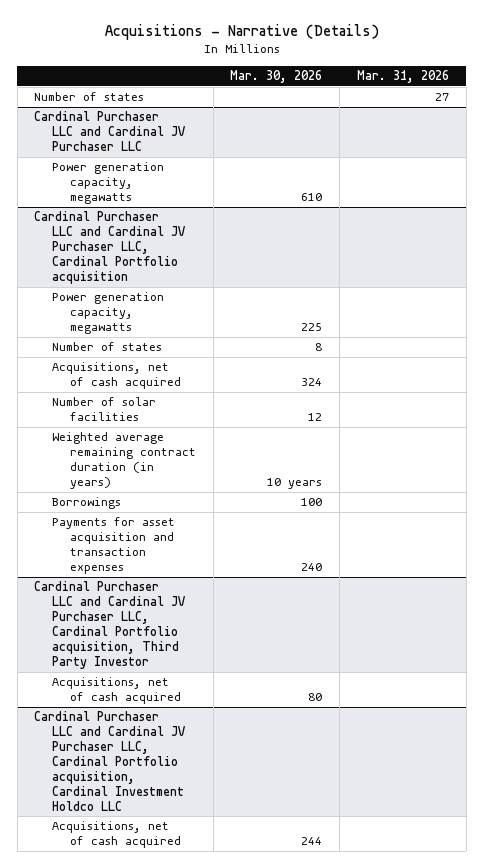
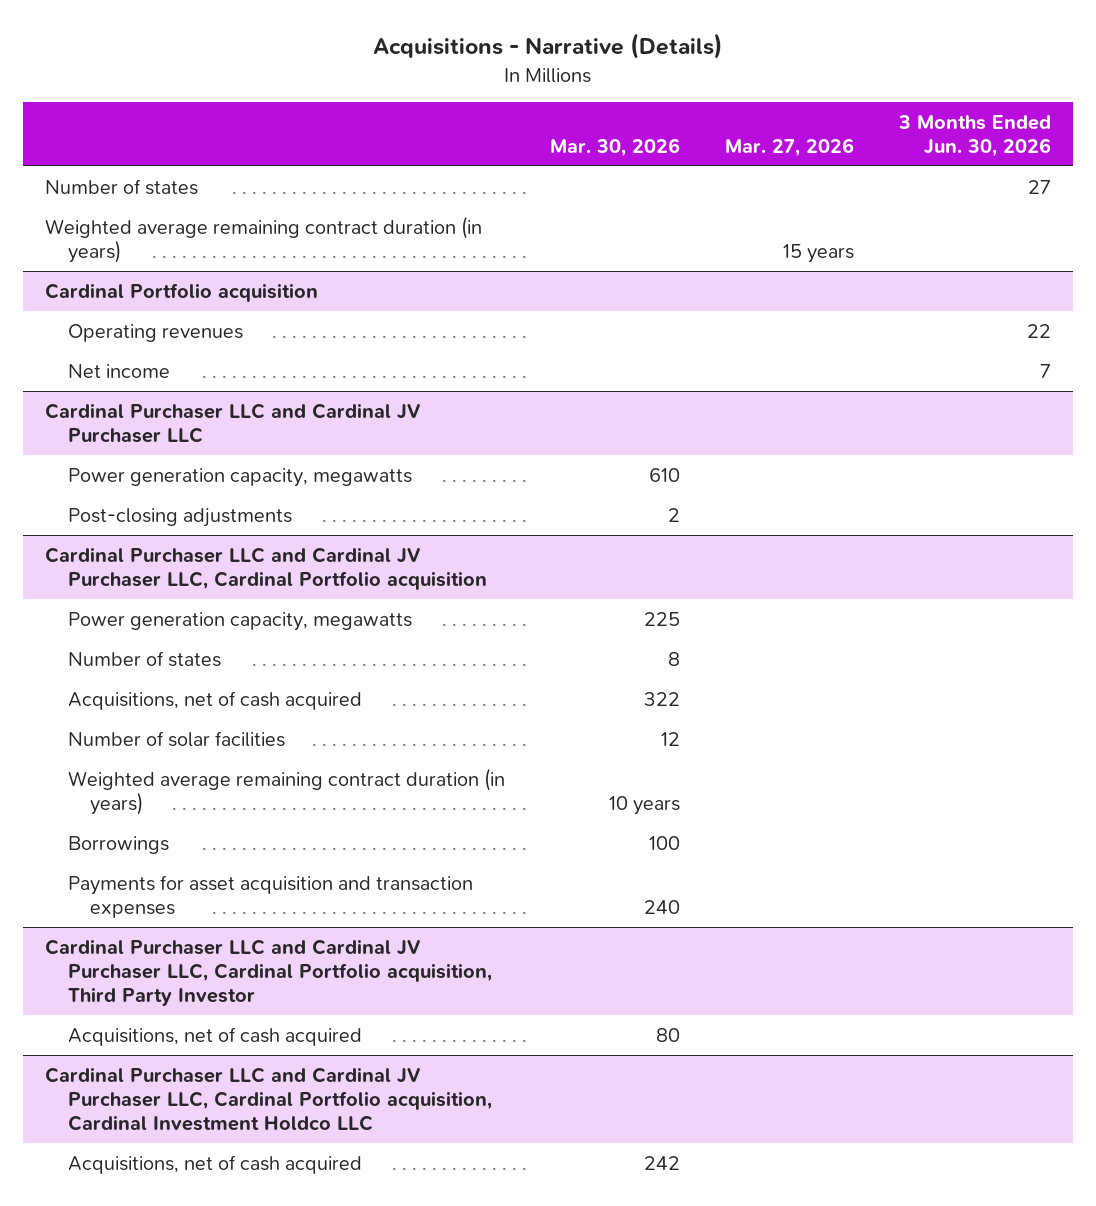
- | Mar. 30, 2026 | Mar. 31, 2026
+ | Mar. 30, 2026 | Mar. 27, 2026 | 3 Months Ended Jun. 30, 2026
+ Weighted average remaining contract duration (in years) | | 15 years |
+ Cardinal Portfolio acquisition
+ Operating revenues | | | 22
+ Net income | | | 7
@ Cardinal Purchaser LLC and Cardinal JV Purchaser LLC
+ Post-closing adjustments | 2 | |
@ Cardinal Purchaser LLC and Cardinal JV Purchaser LLC, Cardinal Portfolio acquisition
- Acquisitions, net of cash acquired | 324 |
+ Acquisitions, net of cash acquired | 322 | |
@ Cardinal Purchaser LLC and Cardinal JV Purchaser LLC, Cardinal Portfolio acquisition, Cardinal Investment Holdco LLC
- Acquisitions, net of cash acquired | 244 |
+ Acquisitions, net of cash acquired | 242 | |

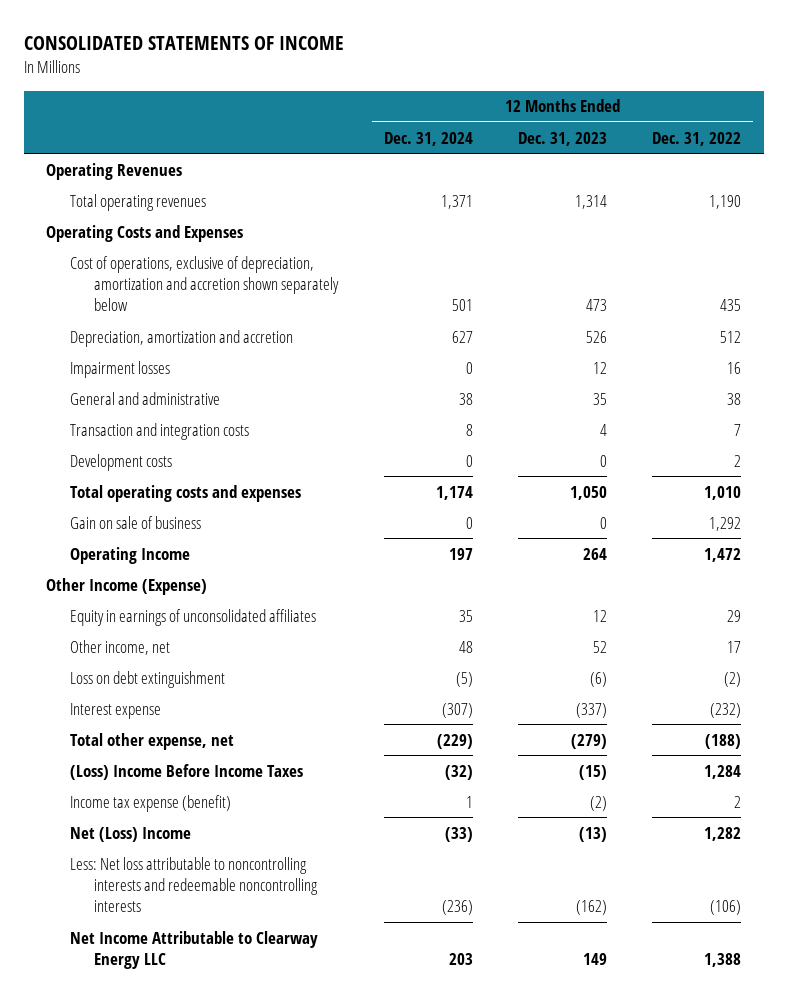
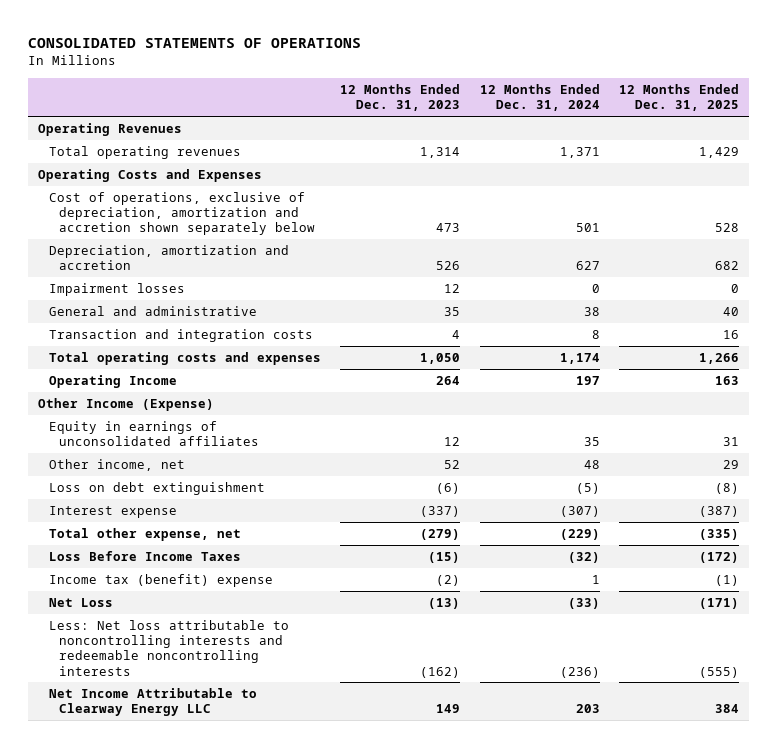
- CONSOLIDATED STATEMENTS OF INCOME
+ CONSOLIDATED STATEMENTS OF OPERATIONS
- | 12 Months Ended Dec. 31, 2024 | 12 Months Ended Dec. 31, 2023 | 12 Months Ended Dec. 31, 2022
+ | 12 Months Ended Dec. 31, 2023 | 12 Months Ended Dec. 31, 2024 | 12 Months Ended Dec. 31, 2025
- Development costs | 0 | 0 | 2
- Gain on sale of business | 0 | 0 | 1,292
- (Loss) Income Before Income Taxes | (32) | (15) | 1,284
- Income tax expense (benefit) | 1 | (2) | 2
- Net (Loss) Income | (33) | (13) | 1,282
+ Loss Before Income Taxes | (15) | (32) | (172)
+ Income tax (benefit) expense | (2) | 1 | (1)
+ Net Loss | (13) | (33) | (171)

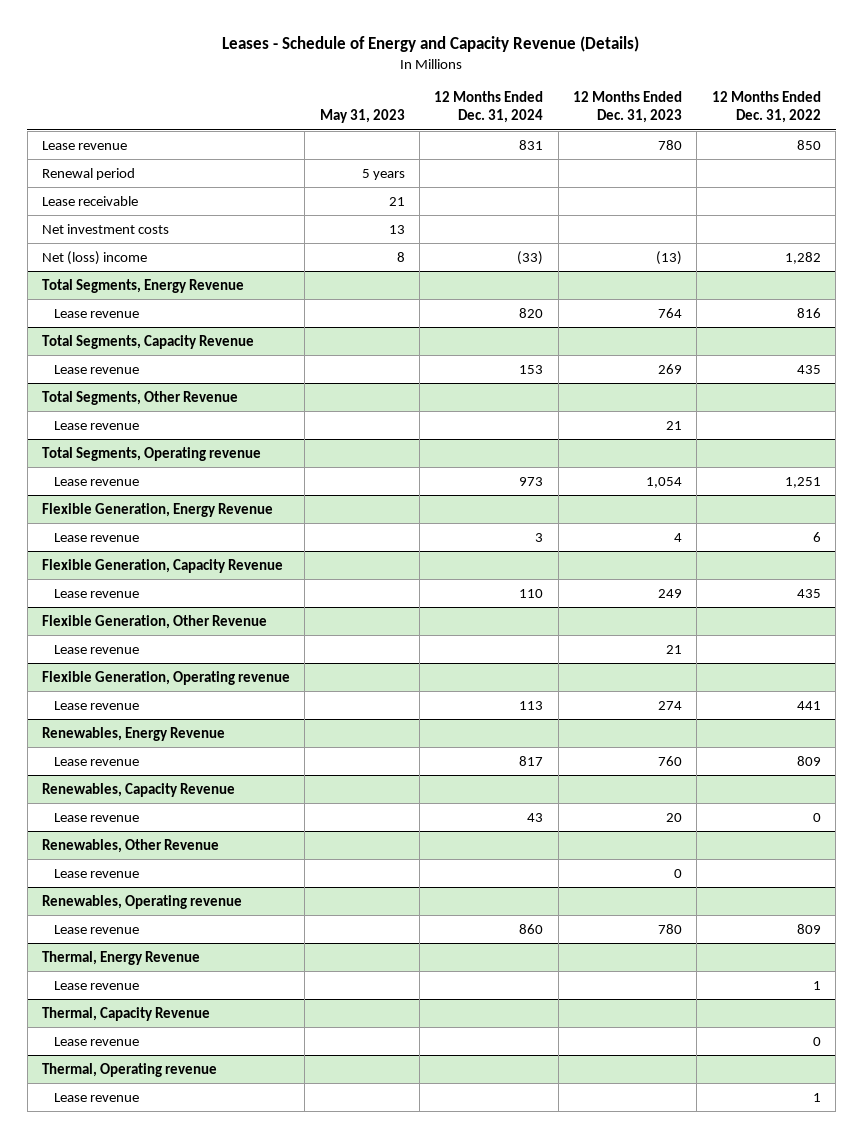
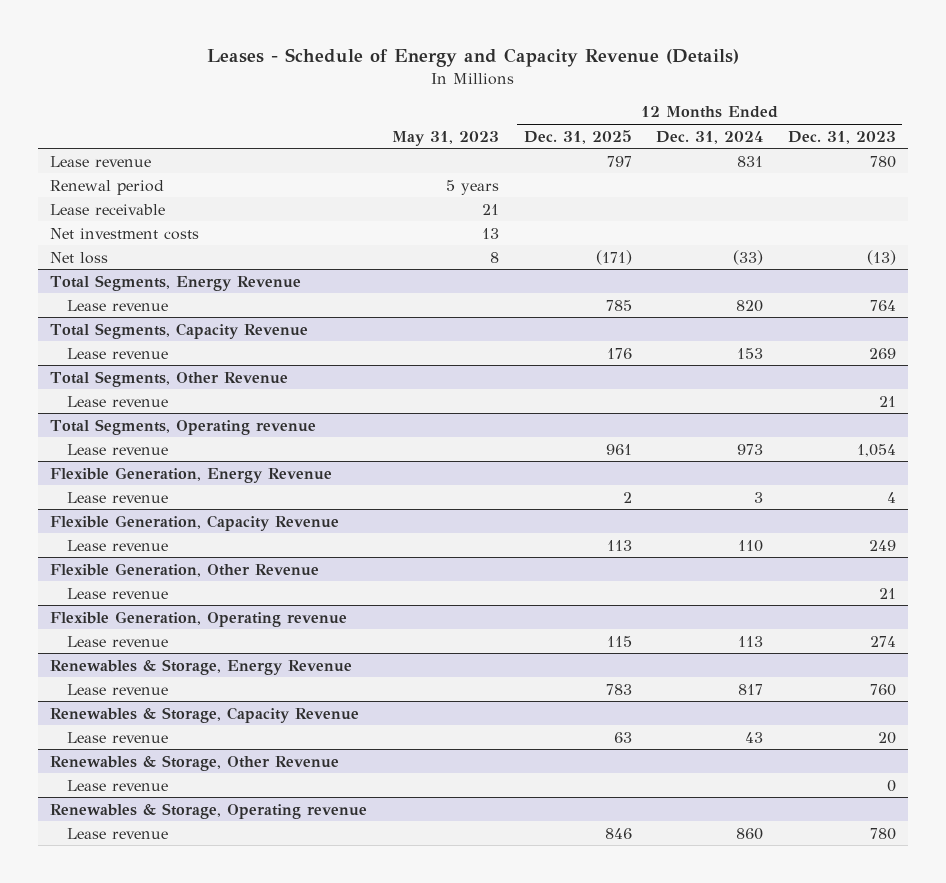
- | May 31, 2023 | 12 Months Ended Dec. 31, 2024 | 12 Months Ended Dec. 31, 2023 | 12 Months Ended Dec. 31, 2022
+ | May 31, 2023 | 12 Months Ended Dec. 31, 2025 | 12 Months Ended Dec. 31, 2024 | 12 Months Ended Dec. 31, 2023
- Net (loss) income | 8 | (33) | (13) | 1,282
+ Net loss | 8 | (171) | (33) | (13)
- Renewables, Energy Revenue
+ Renewables & Storage, Energy Revenue
- Renewables, Capacity Revenue
+ Renewables & Storage, Capacity Revenue
- Renewables, Other Revenue
+ Renewables & Storage, Other Revenue
- Renewables, Operating revenue
+ Renewables & Storage, Operating revenue
- Thermal, Energy Revenue
- Lease revenue | | | | 1
- Thermal, Capacity Revenue
- Lease revenue | | | | 0
- Thermal, Operating revenue
- Lease revenue | | | | 1

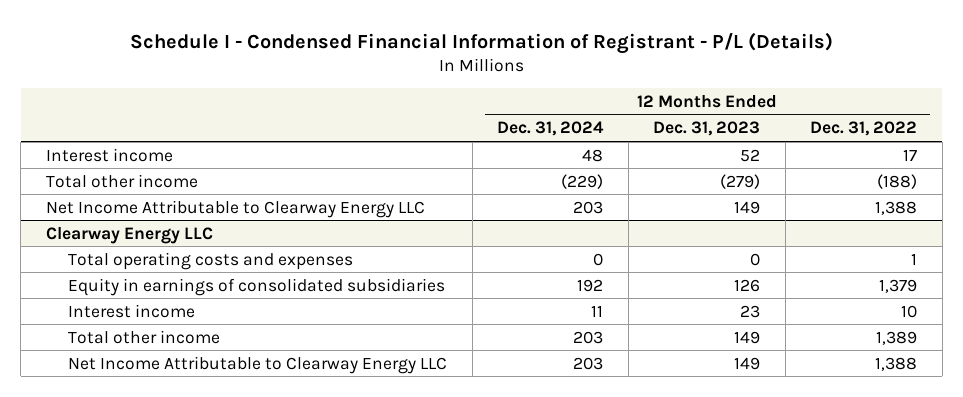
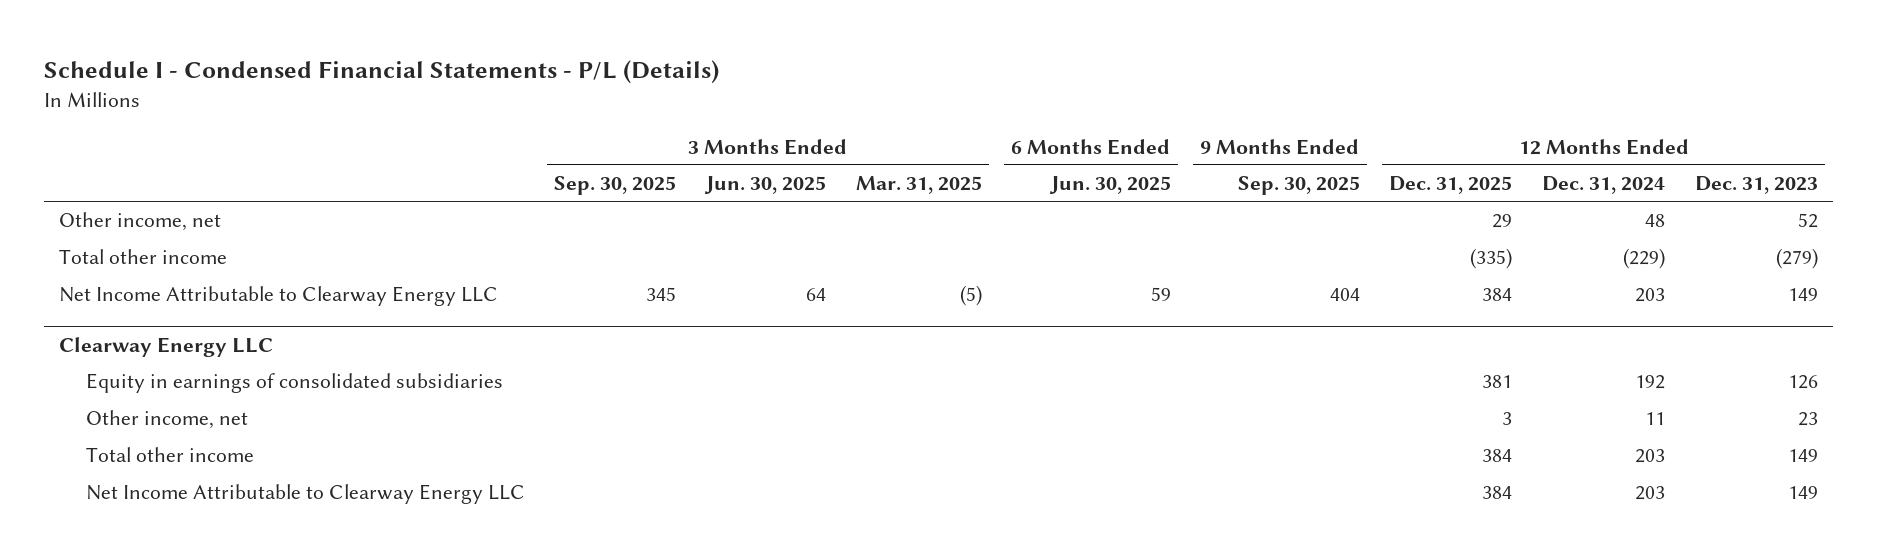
- Schedule I - Condensed Financial Information of Registrant - P/L (Details)
+ Schedule I - Condensed Financial Statements - P/L (Details)
- | 12 Months Ended Dec. 31, 2024 | 12 Months Ended Dec. 31, 2023 | 12 Months Ended Dec. 31, 2022
+ | 3 Months Ended Sep. 30, 2025 | 3 Months Ended Jun. 30, 2025 | 3 Months Ended Mar. 31, 2025 | 6 Months Ended Jun. 30, 2025 | 9 Months Ended Sep. 30, 2025 | 12 Months Ended Dec. 31, 2025 | 12 Months Ended Dec. 31, 2024 | 12 Months Ended Dec. 31, 2023
- Interest income | 48 | 52 | 17
+ Other income, net | | | | | | 29 | 48 | 52
@ Clearway Energy LLC
- Total operating costs and expenses | 0 | 0 | 1
- Interest income | 11 | 23 | 10
+ Other income, net | | | | | | 3 | 11 | 23

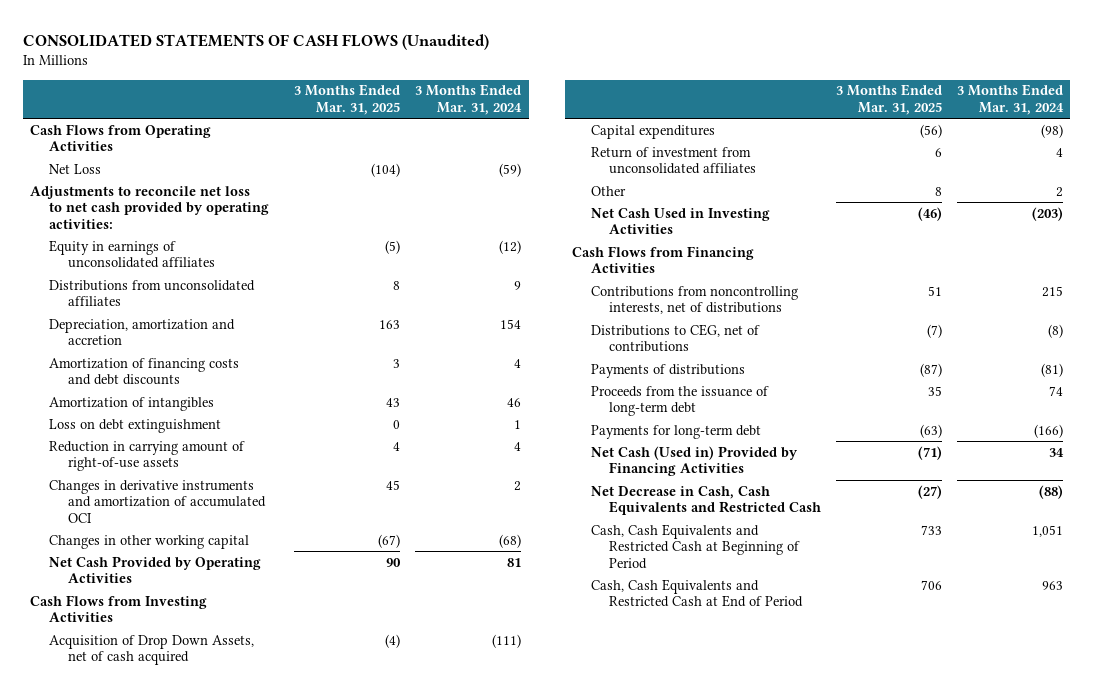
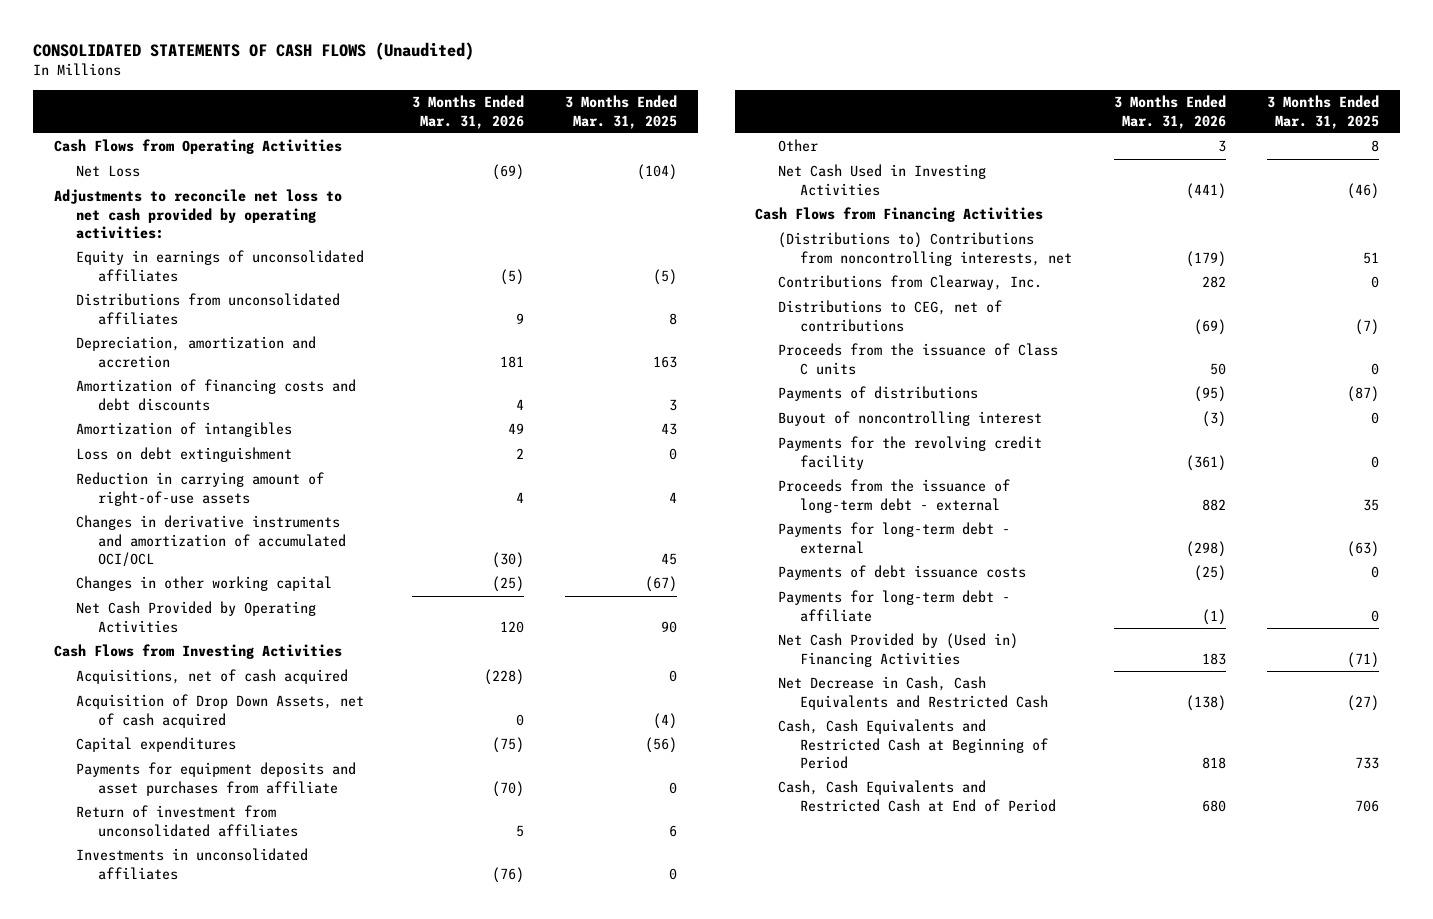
- | 3 Months Ended Mar. 31, 2025 | 3 Months Ended Mar. 31, 2024
+ | 3 Months Ended Mar. 31, 2026 | 3 Months Ended Mar. 31, 2025
- Changes in derivative instruments and amortization of accumulated OCI | 45 | 2
+ Changes in derivative instruments and amortization of accumulated OCI/OCL | (30) | 45
+ Acquisitions, net of cash acquired | (228) | 0
+ Payments for equipment deposits and asset purchases from affiliate | (70) | 0
+ Investments in unconsolidated affiliates | (76) | 0
- Contributions from noncontrolling interests, net of distributions | 51 | 215
+ (Distributions to) Contributions from noncontrolling interests, net | (179) | 51
+ Contributions from Clearway, Inc. | 282 | 0
+ Proceeds from the issuance of Class C units | 50 | 0
- Proceeds from the issuance of long-term debt | 35 | 74
- Payments for long-term debt | (63) | (166)
- Net Cash (Used in) Provided by Financing Activities | (71) | 34
+ Buyout of noncontrolling interest | (3) | 0
+ Payments for the revolving credit facility | (361) | 0
+ Proceeds from the issuance of long-term debt - external | 882 | 35
+ Payments for long-term debt - external | (298) | (63)
+ Payments of debt issuance costs | (25) | 0
+ Payments for long-term debt - affiliate | (1) | 0
+ Net Cash Provided by (Used in) Financing Activities | 183 | (71)

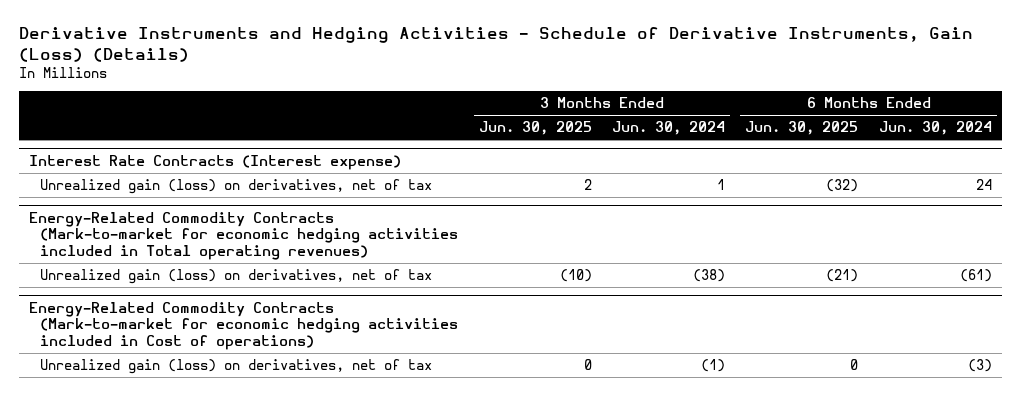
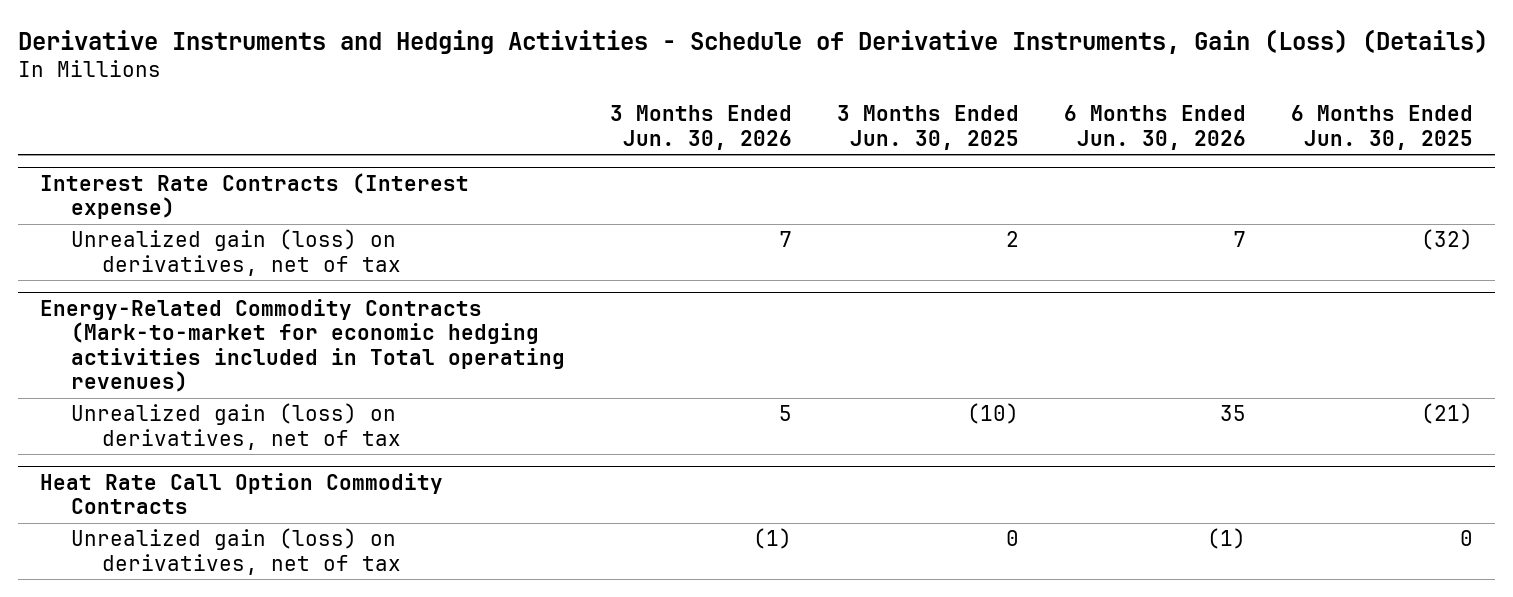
- | 3 Months Ended Jun. 30, 2025 | 3 Months Ended Jun. 30, 2024 | 6 Months Ended Jun. 30, 2025 | 6 Months Ended Jun. 30, 2024
+ | 3 Months Ended Jun. 30, 2026 | 3 Months Ended Jun. 30, 2025 | 6 Months Ended Jun. 30, 2026 | 6 Months Ended Jun. 30, 2025
- Energy-Related Commodity Contracts (Mark-to-market for economic hedging activities included in Cost of operations)
+ Heat Rate Call Option Commodity Contracts

